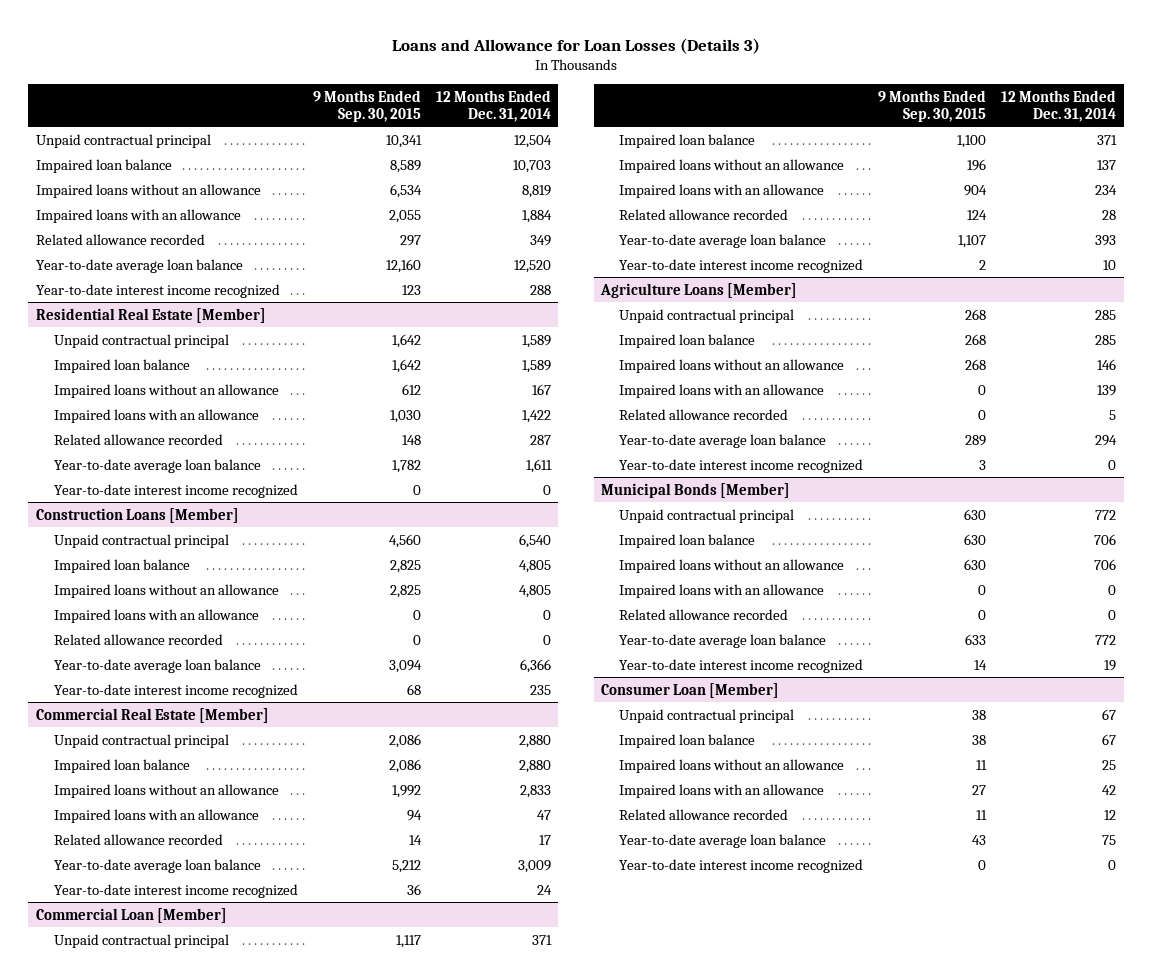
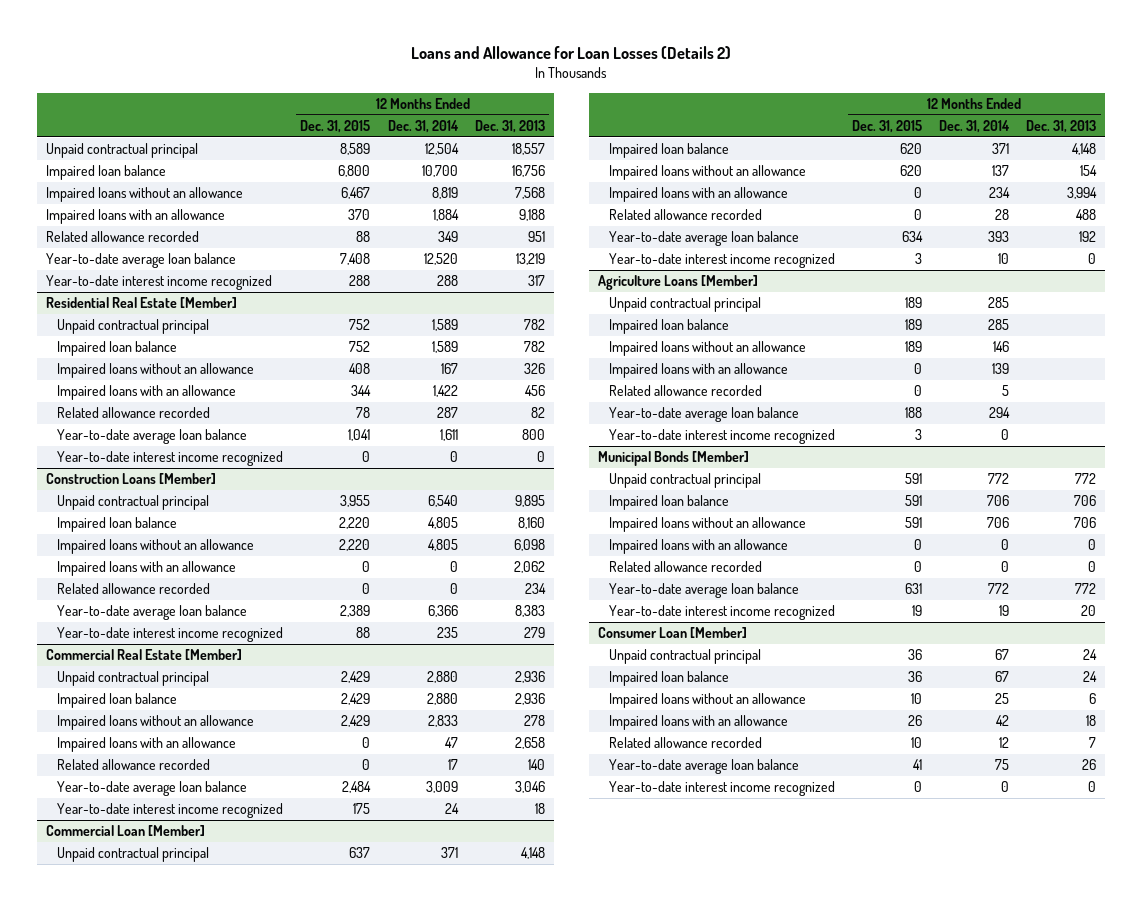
- Loans and Allowance for Loan Losses (Details 3)
+ Loans and Allowance for Loan Losses (Details 2)
- | 9 Months Ended Sep. 30, 2015 | 12 Months Ended Dec. 31, 2014
+ | 12 Months Ended Dec. 31, 2015 | 12 Months Ended Dec. 31, 2014 | 12 Months Ended Dec. 31, 2013
- Impaired loan balance | 8,589 | 10,703
+ Impaired loan balance | 6,800 | 10,700 | 16,756

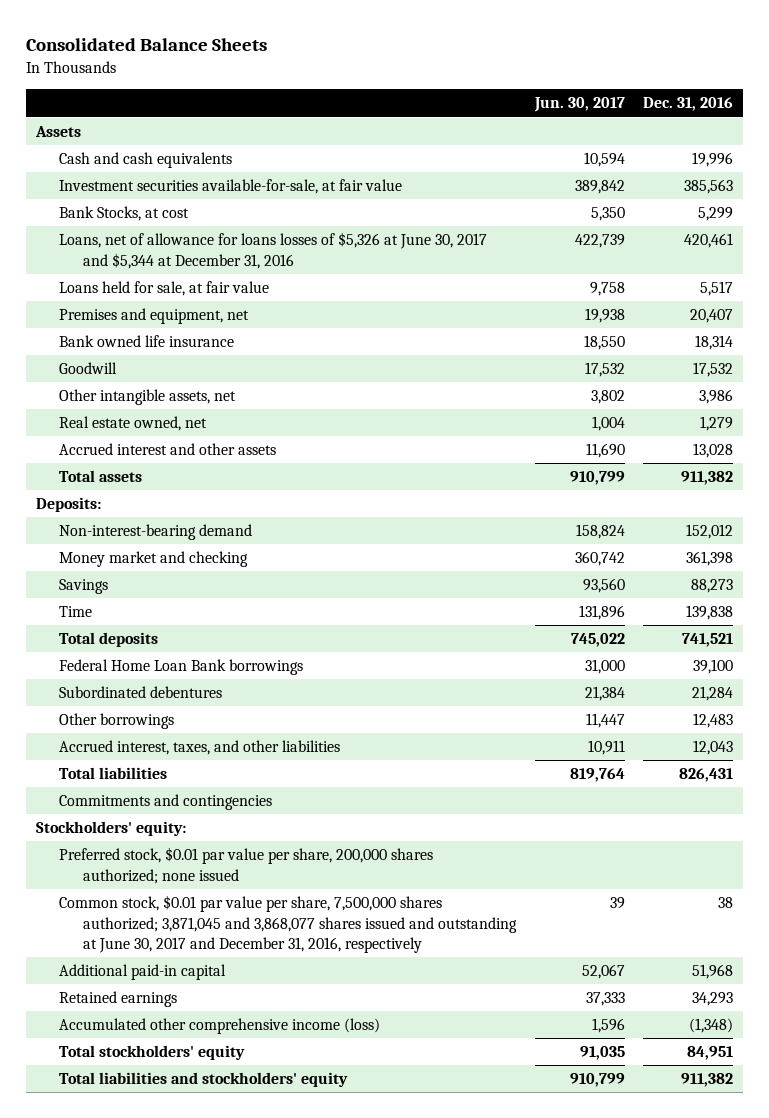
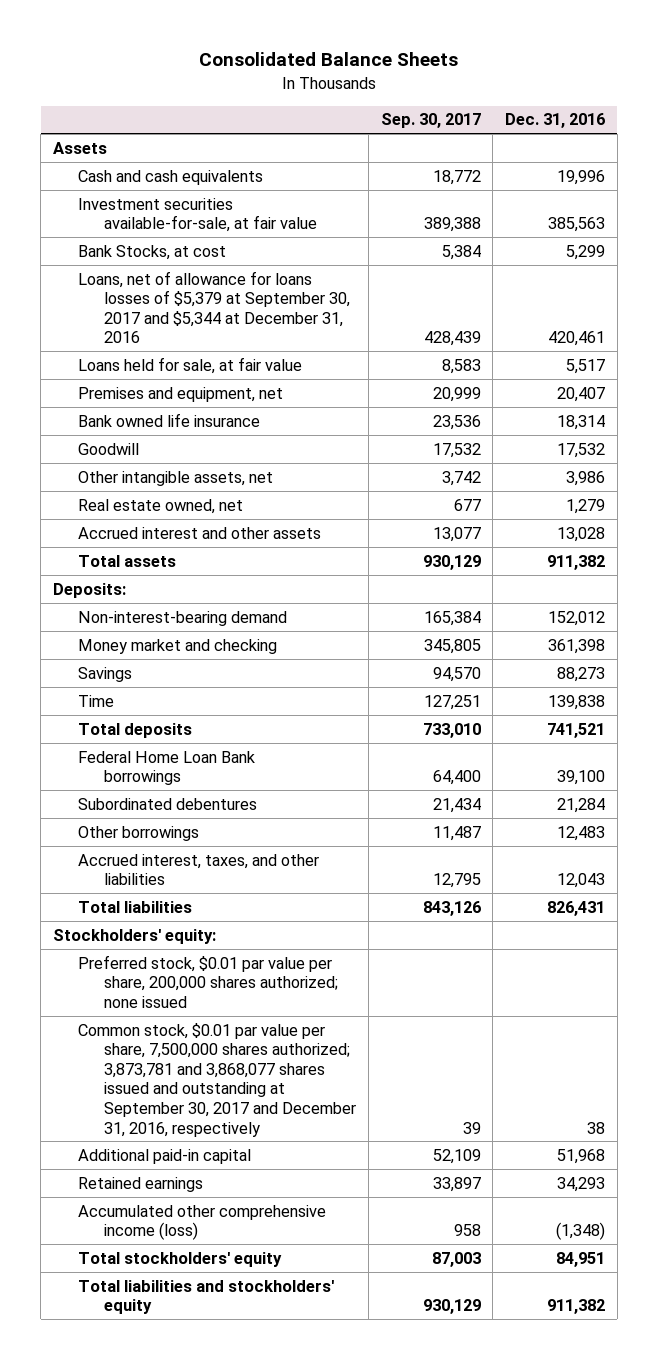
- | Jun. 30, 2017 | Dec. 31, 2016
+ | Sep. 30, 2017 | Dec. 31, 2016
- Loans, net of allowance for loans losses of $5,326 at June 30, 2017 and $5,344 at December 31, 2016 | 422,739 | 420,461
+ Loans, net of allowance for loans losses of $5,379 at September 30, 2017 and $5,344 at December 31, 2016 | 428,439 | 420,461
- Commitments and contingencies
- Common stock, $0.01 par value per share, 7,500,000 shares authorized; 3,871,045 and 3,868,077 shares issued and outstanding at June 30, 2017 and December 31, 2016, respectively | 39 | 38
+ Common stock, $0.01 par value per share, 7,500,000 shares authorized; 3,873,781 and 3,868,077 shares issued and outstanding at September 30, 2017 and December 31, 2016, respectively | 39 | 38

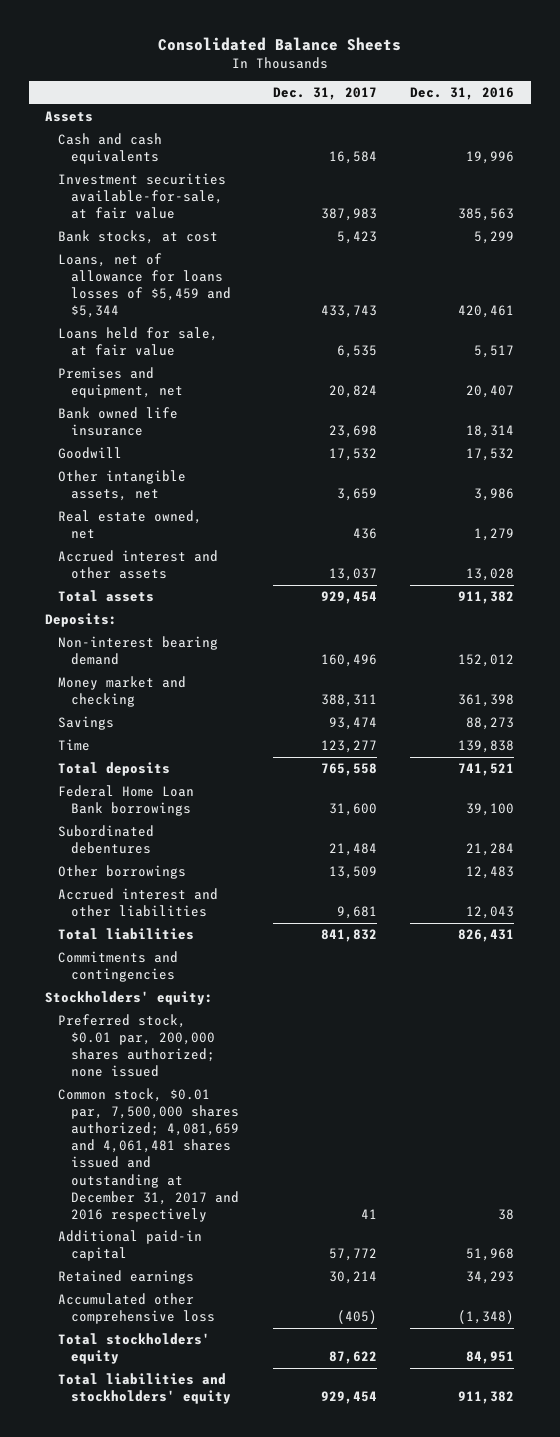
- | Sep. 30, 2017 | Dec. 31, 2016
+ | Dec. 31, 2017 | Dec. 31, 2016
- Bank Stocks, at cost | 5,384 | 5,299
- Loans, net of allowance for loans losses of $5,379 at September 30, 2017 and $5,344 at December 31, 2016 | 428,439 | 420,461
+ Bank stocks, at cost | 5,423 | 5,299
+ Loans, net of allowance for loans losses of $5,459 and $5,344 | 433,743 | 420,461
- Non-interest-bearing demand | 165,384 | 152,012
+ Non-interest bearing demand | 160,496 | 152,012
- Accrued interest, taxes, and other liabilities | 12,795 | 12,043
+ Accrued interest and other liabilities | 9,681 | 12,043
+ Commitments and contingencies
- Preferred stock, $0.01 par value per share, 200,000 shares authorized; none issued
- Common stock, $0.01 par value per share, 7,500,000 shares authorized; 3,873,781 and 3,868,077 shares issued and outstanding at September 30, 2017 and December 31, 2016, respectively | 39 | 38
+ Preferred stock, $0.01 par, 200,000 shares authorized; none issued
+ Common stock, $0.01 par, 7,500,000 shares authorized; 4,081,659 and 4,061,481 shares issued and outstanding at December 31, 2017 and 2016 respectively | 41 | 38
- Accumulated other comprehensive income (loss) | 958 | (1,348)
+ Accumulated other comprehensive loss | (405) | (1,348)

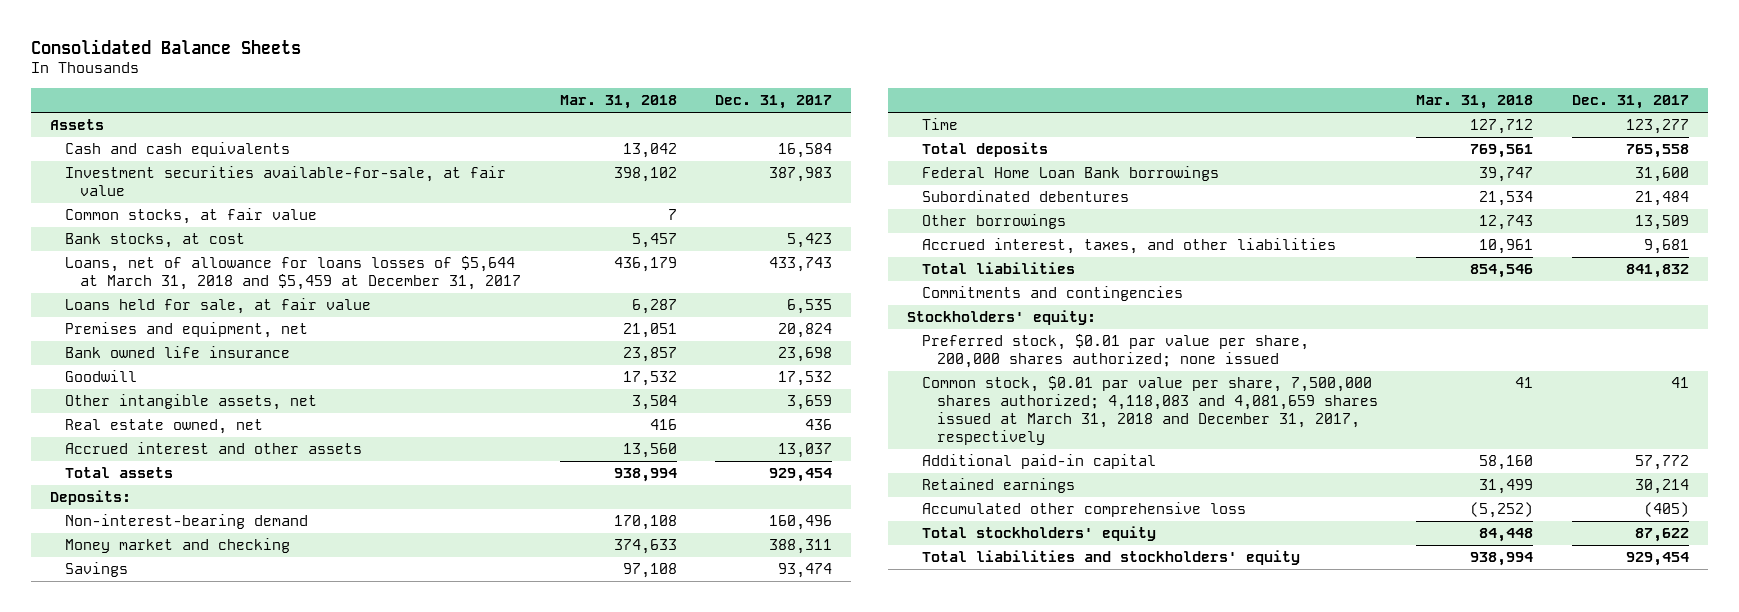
- | Dec. 31, 2017 | Dec. 31, 2016
+ | Mar. 31, 2018 | Dec. 31, 2017
+ Common stocks, at fair value | 7 |
- Loans, net of allowance for loans losses of $5,459 and $5,344 | 433,743 | 420,461
+ Loans, net of allowance for loans losses of $5,644 at March 31, 2018 and $5,459 at December 31, 2017 | 436,179 | 433,743
- Non-interest bearing demand | 160,496 | 152,012
+ Non-interest-bearing demand | 170,108 | 160,496
- Accrued interest and other liabilities | 9,681 | 12,043
+ Accrued interest, taxes, and other liabilities | 10,961 | 9,681
- Preferred stock, $0.01 par, 200,000 shares authorized; none issued
- Common stock, $0.01 par, 7,500,000 shares authorized; 4,081,659 and 4,061,481 shares issued and outstanding at December 31, 2017 and 2016 respectively | 41 | 38
+ Preferred stock, $0.01 par value per share, 200,000 shares authorized; none issued
+ Common stock, $0.01 par value per share, 7,500,000 shares authorized; 4,118,083 and 4,081,659 shares issued at March 31, 2018 and December 31, 2017, respectively | 41 | 41

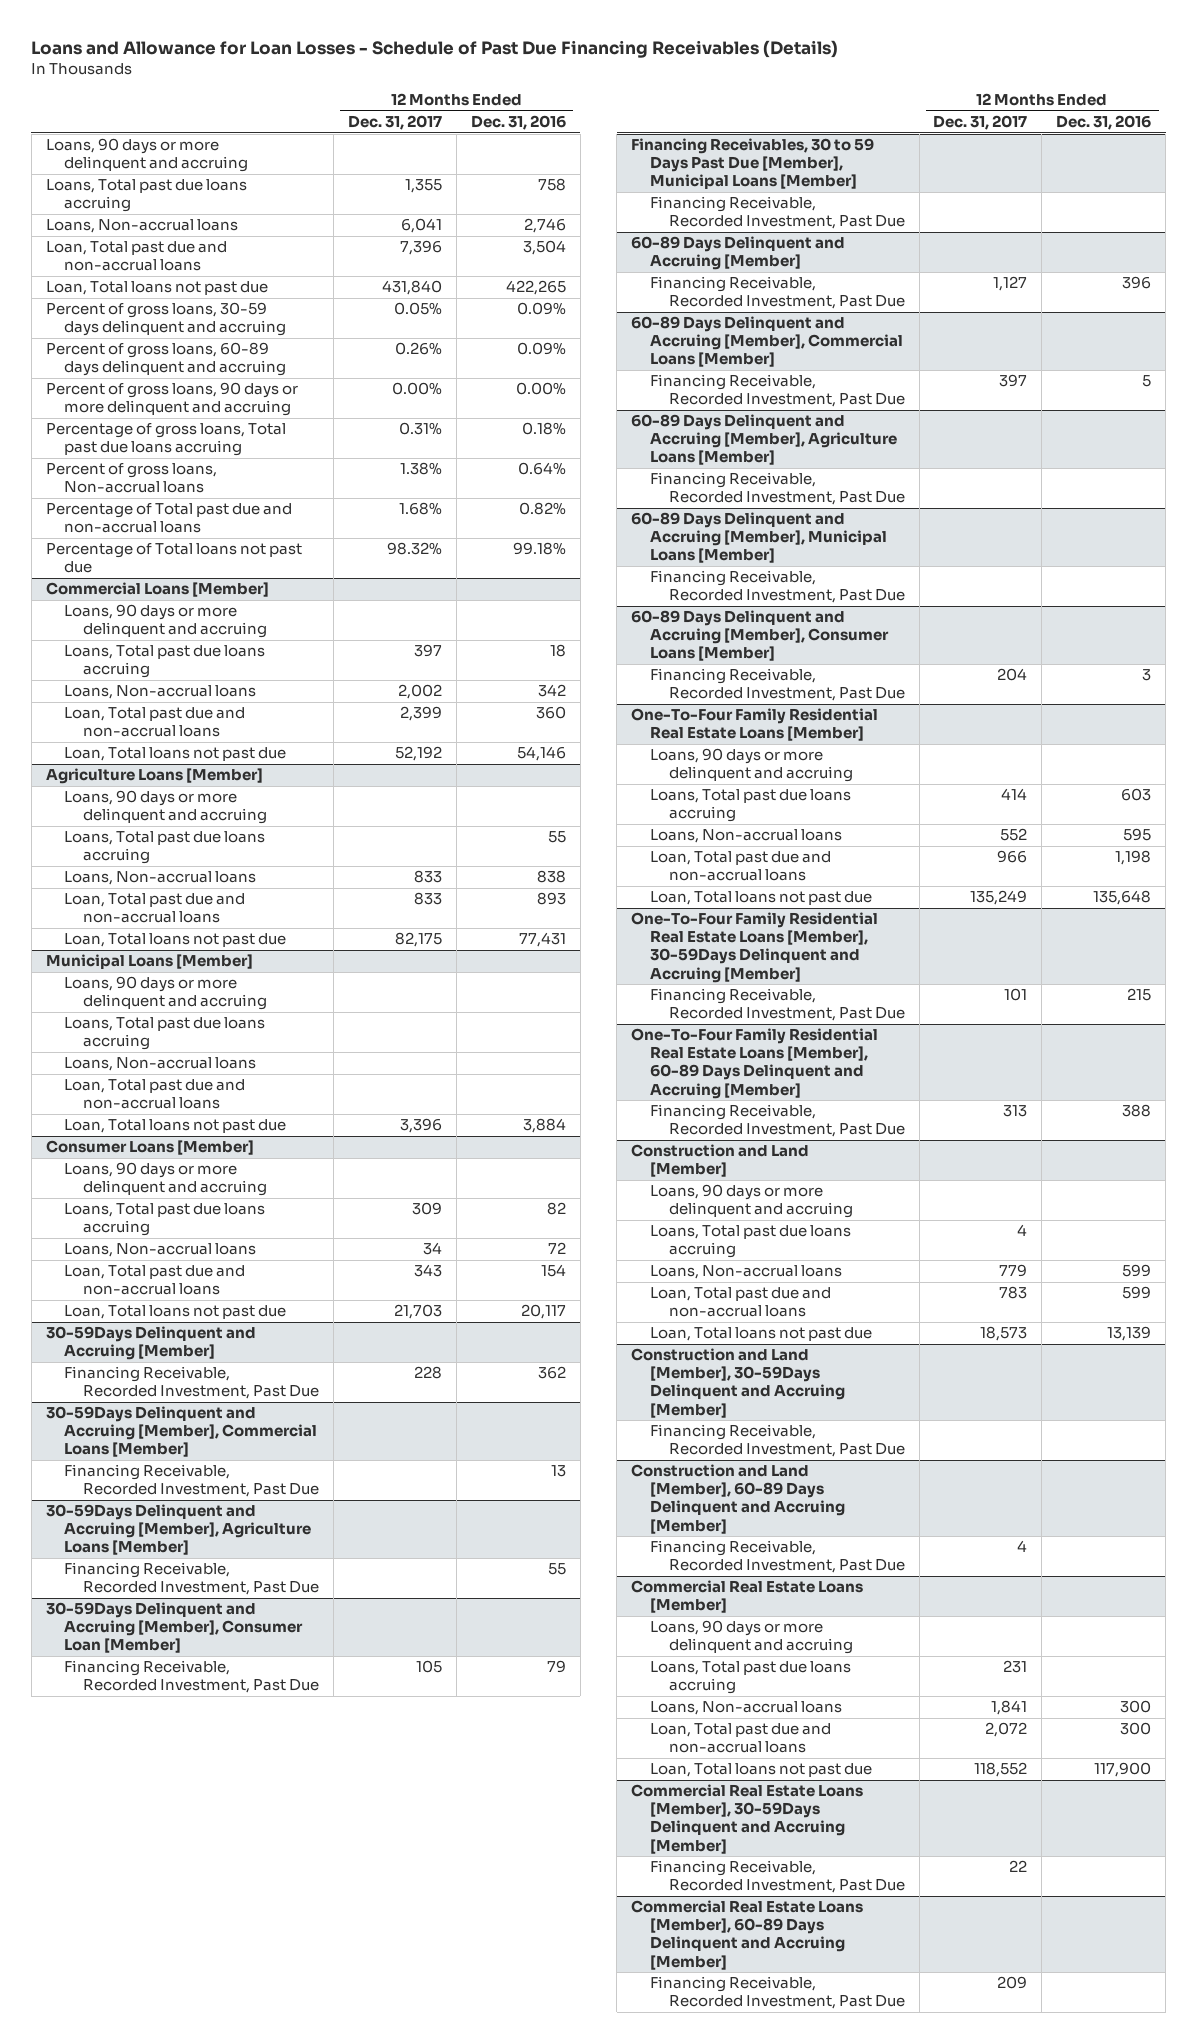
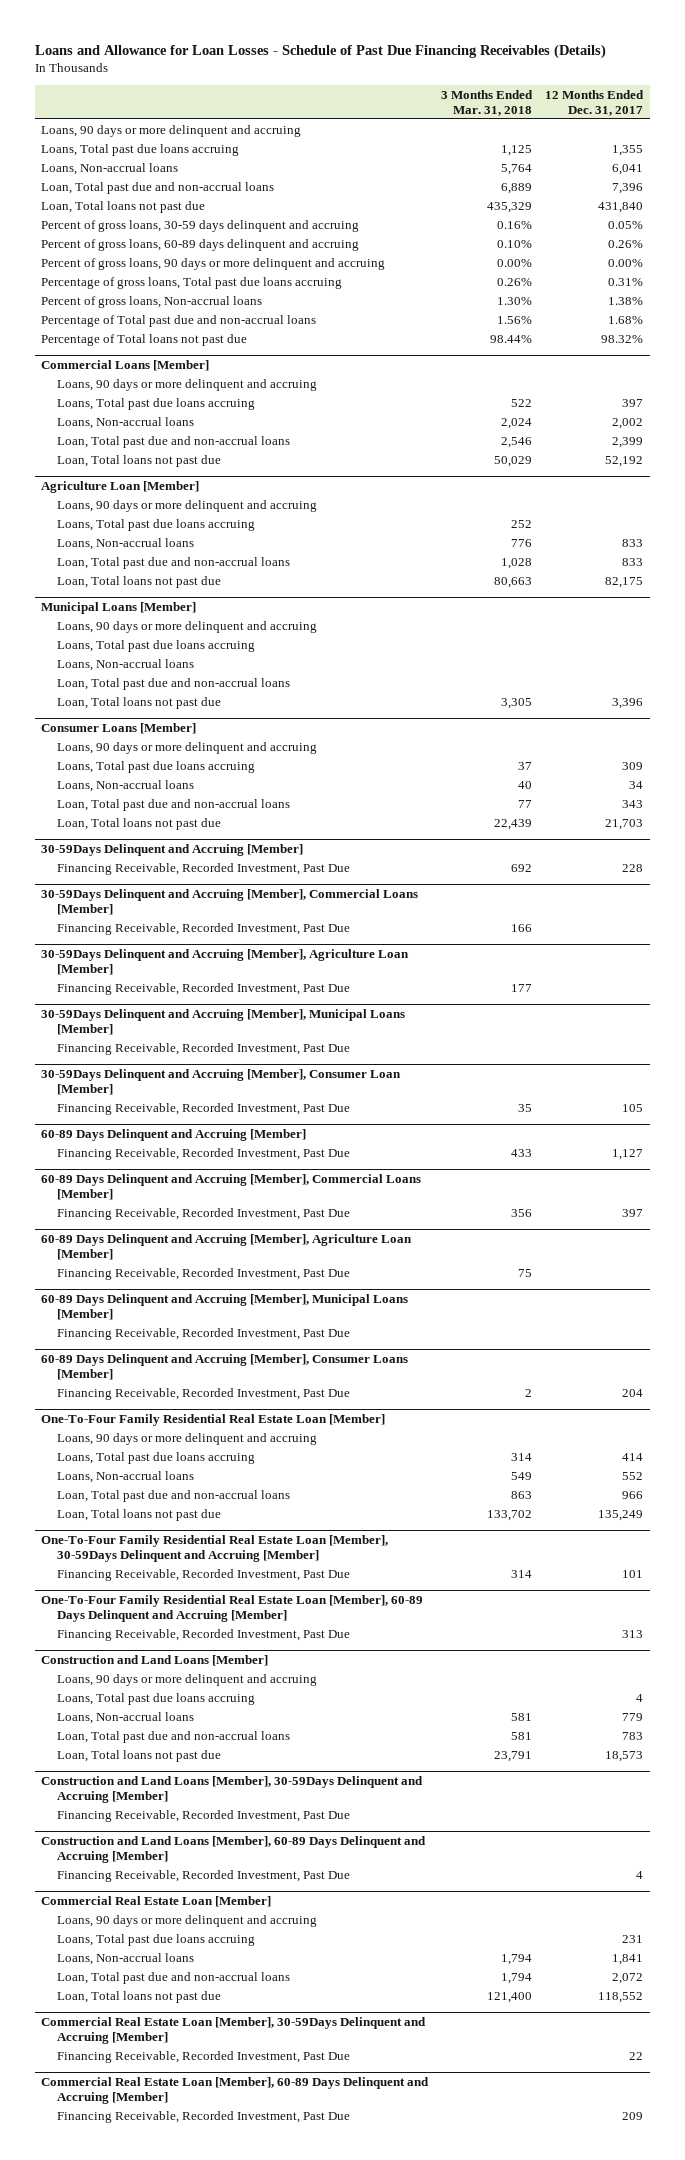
- | 12 Months Ended Dec. 31, 2017 | 12 Months Ended Dec. 31, 2016
+ | 3 Months Ended Mar. 31, 2018 | 12 Months Ended Dec. 31, 2017
- Agriculture Loans [Member]
+ Agriculture Loan [Member]
- 30-59Days Delinquent and Accruing [Member], Agriculture Loans [Member]
+ 30-59Days Delinquent and Accruing [Member], Agriculture Loan [Member]
+ 30-59Days Delinquent and Accruing [Member], Municipal Loans [Member]
+ Financing Receivable, Recorded Investment, Past Due
- Financing Receivables, 30 to 59 Days Past Due [Member], Municipal Loans [Member]
- Financing Receivable, Recorded Investment, Past Due
- 60-89 Days Delinquent and Accruing [Member], Agriculture Loans [Member]
+ 60-89 Days Delinquent and Accruing [Member], Agriculture Loan [Member]
- One-To-Four Family Residential Real Estate Loans [Member]
+ One-To-Four Family Residential Real Estate Loan [Member]
- One-To-Four Family Residential Real Estate Loans [Member], 30-59Days Delinquent and Accruing [Member]
+ One-To-Four Family Residential Real Estate Loan [Member], 30-59Days Delinquent and Accruing [Member]
- One-To-Four Family Residential Real Estate Loans [Member], 60-89 Days Delinquent and Accruing [Member]
+ One-To-Four Family Residential Real Estate Loan [Member], 60-89 Days Delinquent and Accruing [Member]
- Construction and Land [Member]
+ Construction and Land Loans [Member]
- Construction and Land [Member], 30-59Days Delinquent and Accruing [Member]
+ Construction and Land Loans [Member], 30-59Days Delinquent and Accruing [Member]
- Construction and Land [Member], 60-89 Days Delinquent and Accruing [Member]
+ Construction and Land Loans [Member], 60-89 Days Delinquent and Accruing [Member]
- Commercial Real Estate Loans [Member]
+ Commercial Real Estate Loan [Member]
- Commercial Real Estate Loans [Member], 30-59Days Delinquent and Accruing [Member]
+ Commercial Real Estate Loan [Member], 30-59Days Delinquent and Accruing [Member]
- Commercial Real Estate Loans [Member], 60-89 Days Delinquent and Accruing [Member]
+ Commercial Real Estate Loan [Member], 60-89 Days Delinquent and Accruing [Member]

